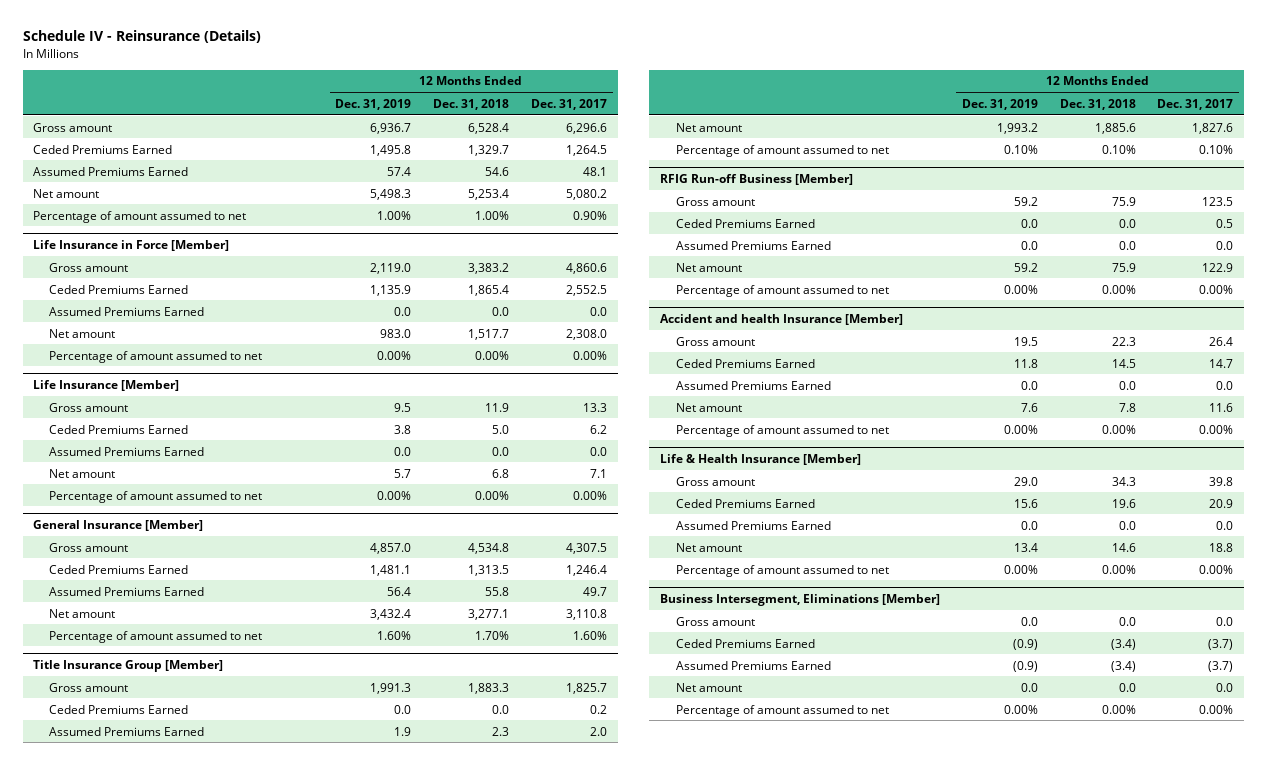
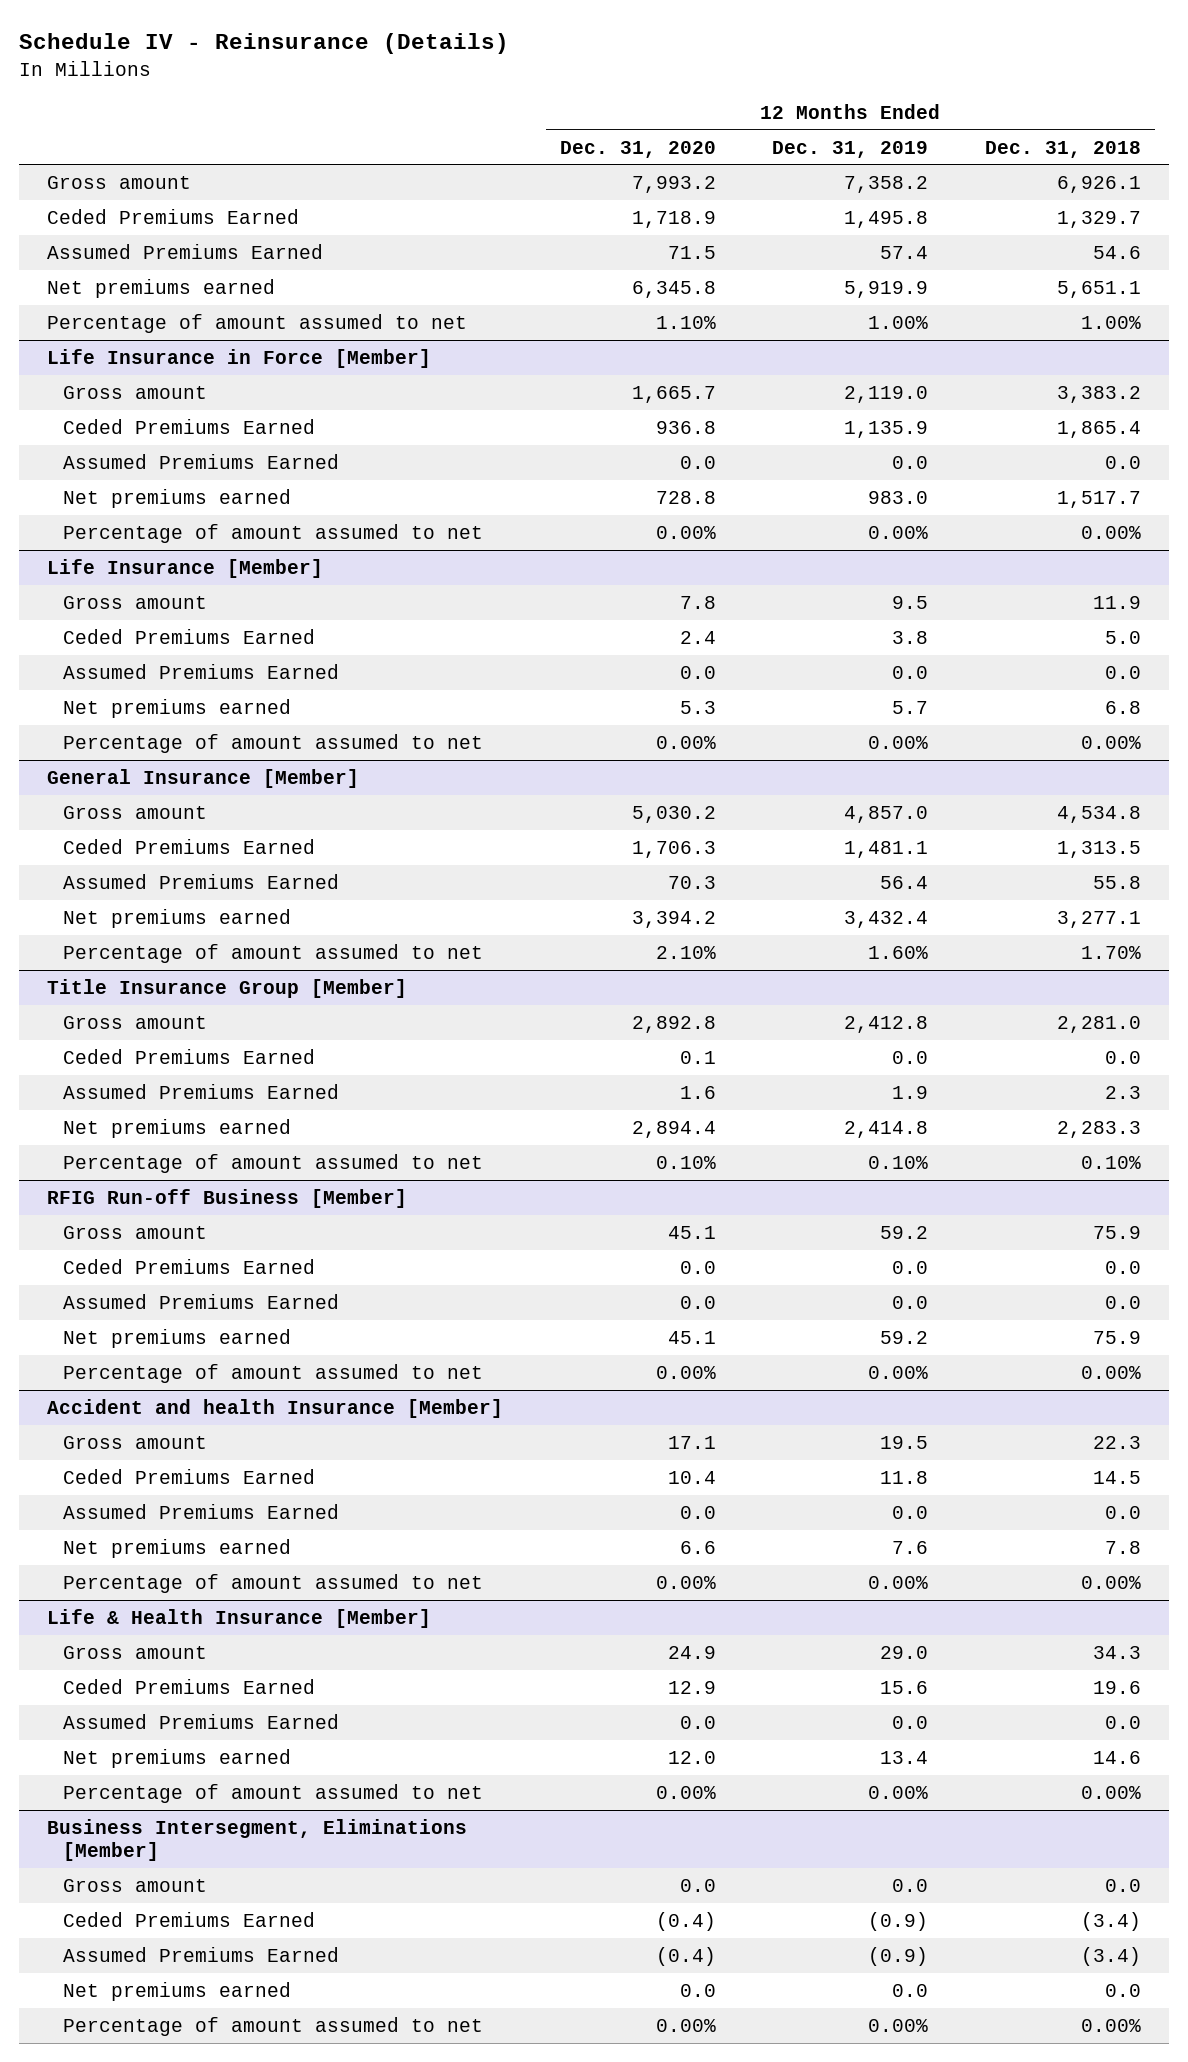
- | 12 Months Ended Dec. 31, 2019 | 12 Months Ended Dec. 31, 2018 | 12 Months Ended Dec. 31, 2017
+ | 12 Months Ended Dec. 31, 2020 | 12 Months Ended Dec. 31, 2019 | 12 Months Ended Dec. 31, 2018
- Gross amount | 6,936.7 | 6,528.4 | 6,296.6
+ Gross amount | 7,993.2 | 7,358.2 | 6,926.1
- Net amount | 5,498.3 | 5,253.4 | 5,080.2
+ Net premiums earned | 6,345.8 | 5,919.9 | 5,651.1
@ Life Insurance in Force [Member]
- Net amount | 983.0 | 1,517.7 | 2,308.0
+ Net premiums earned | 728.8 | 983.0 | 1,517.7
@ Life Insurance [Member]
- Net amount | 5.7 | 6.8 | 7.1
+ Net premiums earned | 5.3 | 5.7 | 6.8
@ General Insurance [Member]
- Net amount | 3,432.4 | 3,277.1 | 3,110.8
+ Net premiums earned | 3,394.2 | 3,432.4 | 3,277.1
@ Title Insurance Group [Member]
- Gross amount | 1,991.3 | 1,883.3 | 1,825.7
+ Gross amount | 2,892.8 | 2,412.8 | 2,281.0
- Net amount | 1,993.2 | 1,885.6 | 1,827.6
+ Net premiums earned | 2,894.4 | 2,414.8 | 2,283.3
@ RFIG Run-off Business [Member]
- Net amount | 59.2 | 75.9 | 122.9
+ Net premiums earned | 45.1 | 59.2 | 75.9
@ Accident and health Insurance [Member]
- Net amount | 7.6 | 7.8 | 11.6
+ Net premiums earned | 6.6 | 7.6 | 7.8
@ Life & Health Insurance [Member]
- Net amount | 13.4 | 14.6 | 18.8
+ Net premiums earned | 12.0 | 13.4 | 14.6
@ Business Intersegment, Eliminations [Member]
- Net amount | 0.0 | 0.0 | 0.0
+ Net premiums earned | 0.0 | 0.0 | 0.0

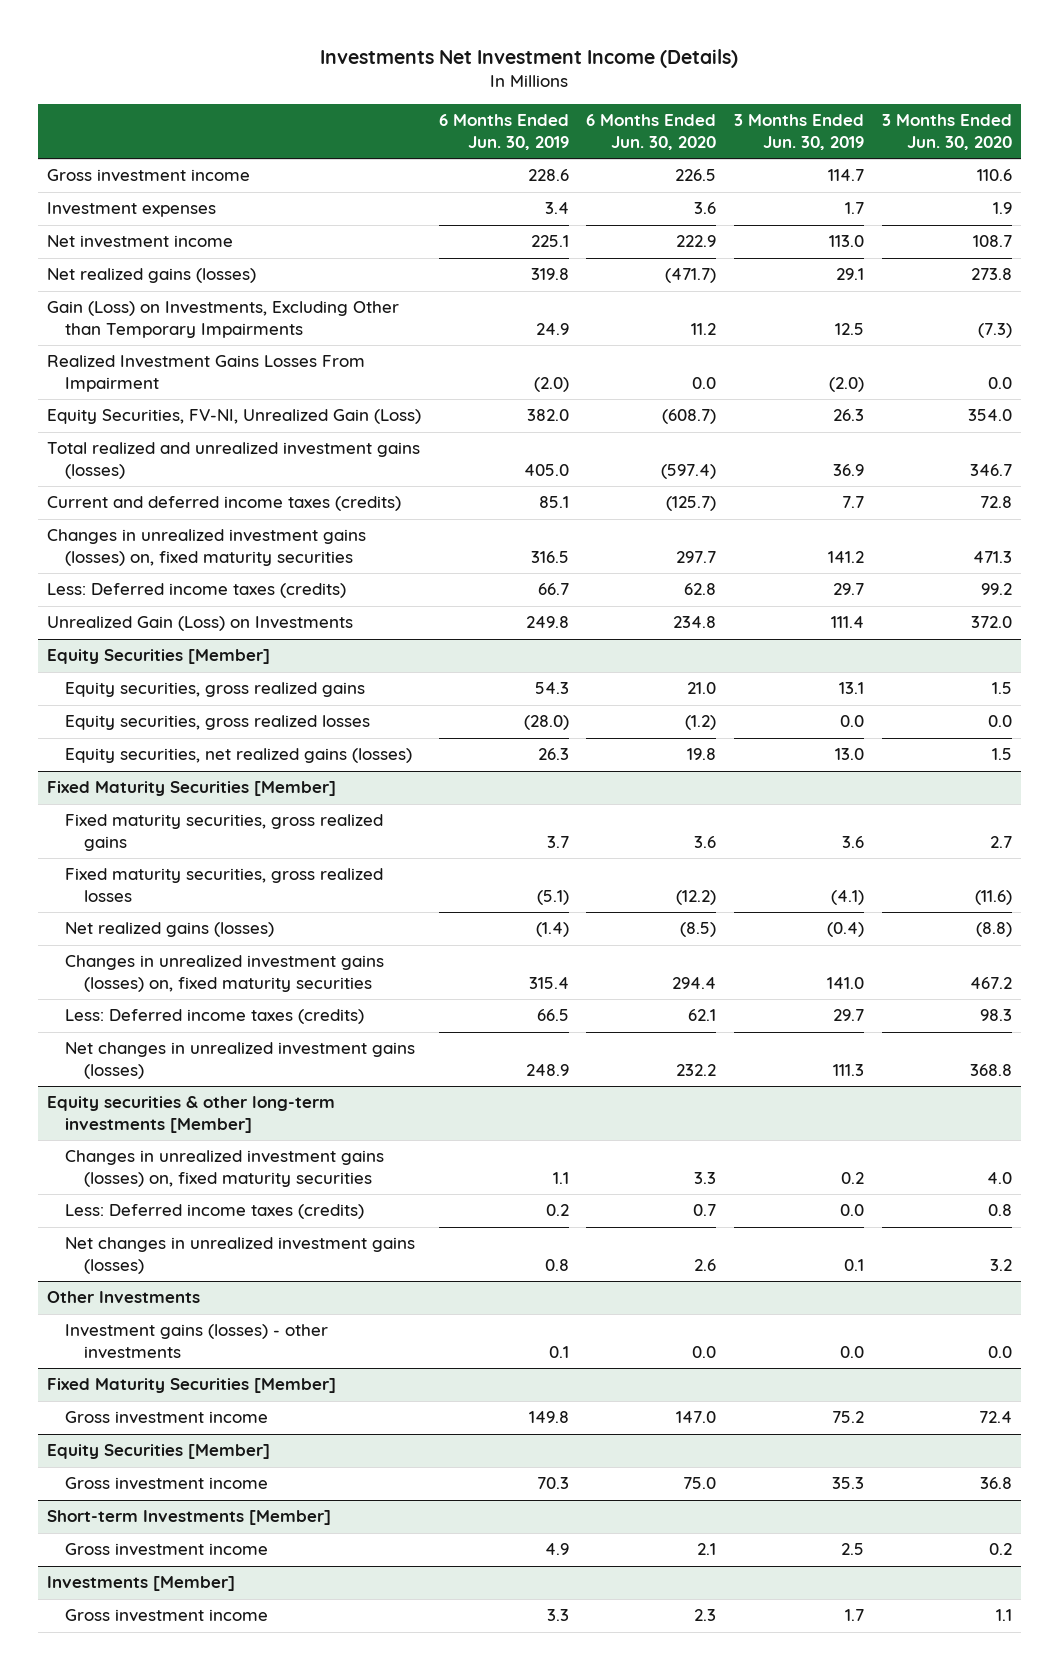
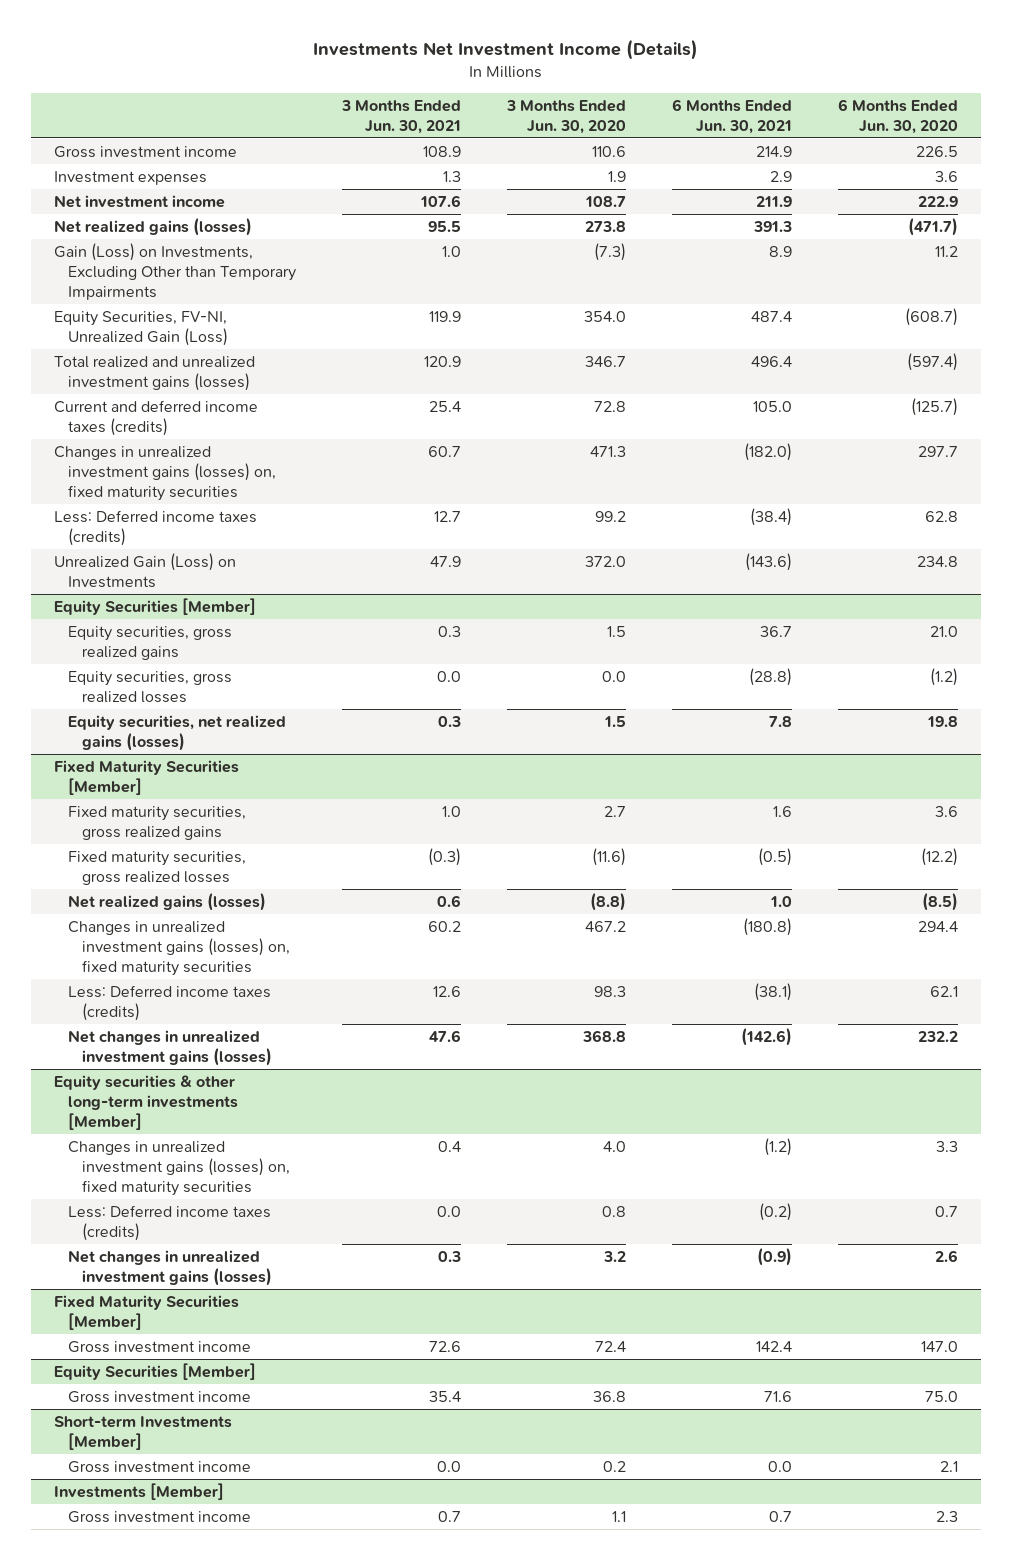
- | 6 Months Ended Jun. 30, 2019 | 6 Months Ended Jun. 30, 2020 | 3 Months Ended Jun. 30, 2019 | 3 Months Ended Jun. 30, 2020
+ | 3 Months Ended Jun. 30, 2021 | 3 Months Ended Jun. 30, 2020 | 6 Months Ended Jun. 30, 2021 | 6 Months Ended Jun. 30, 2020
- Realized Investment Gains Losses From Impairment | (2.0) | 0.0 | (2.0) | 0.0
- Other Investments
- Investment gains (losses) - other investments | 0.1 | 0.0 | 0.0 | 0.0

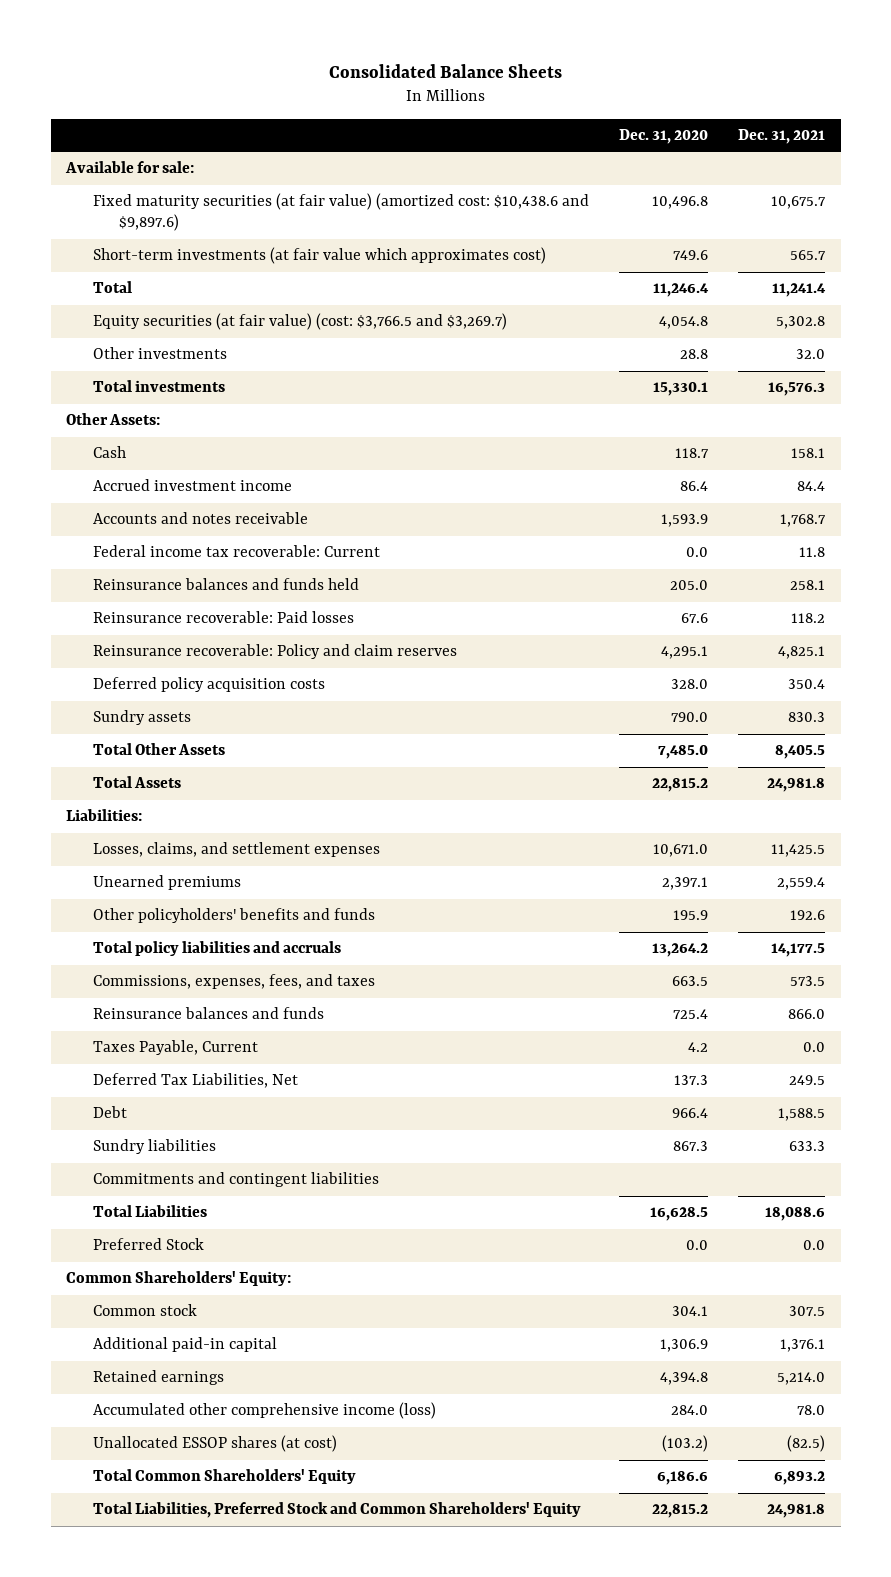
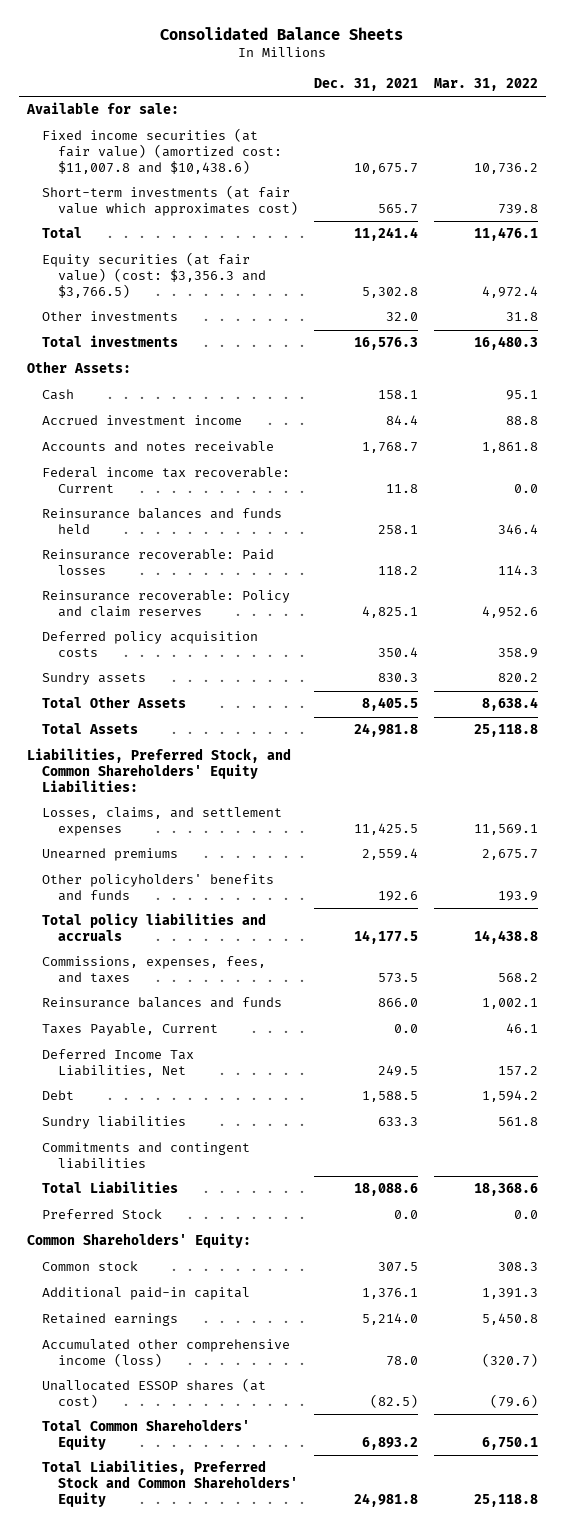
- | Dec. 31, 2020 | Dec. 31, 2021
+ | Dec. 31, 2021 | Mar. 31, 2022
- Fixed maturity securities (at fair value) (amortized cost: $10,438.6 and $9,897.6) | 10,496.8 | 10,675.7
+ Fixed income securities (at fair value) (amortized cost: $11,007.8 and $10,438.6) | 10,675.7 | 10,736.2
- Equity securities (at fair value) (cost: $3,766.5 and $3,269.7) | 4,054.8 | 5,302.8
+ Equity securities (at fair value) (cost: $3,356.3 and $3,766.5) | 5,302.8 | 4,972.4
- Liabilities:
+ Liabilities, Preferred Stock, and Common Shareholders' Equity Liabilities:
- Deferred Tax Liabilities, Net | 137.3 | 249.5
+ Deferred Income Tax Liabilities, Net | 249.5 | 157.2

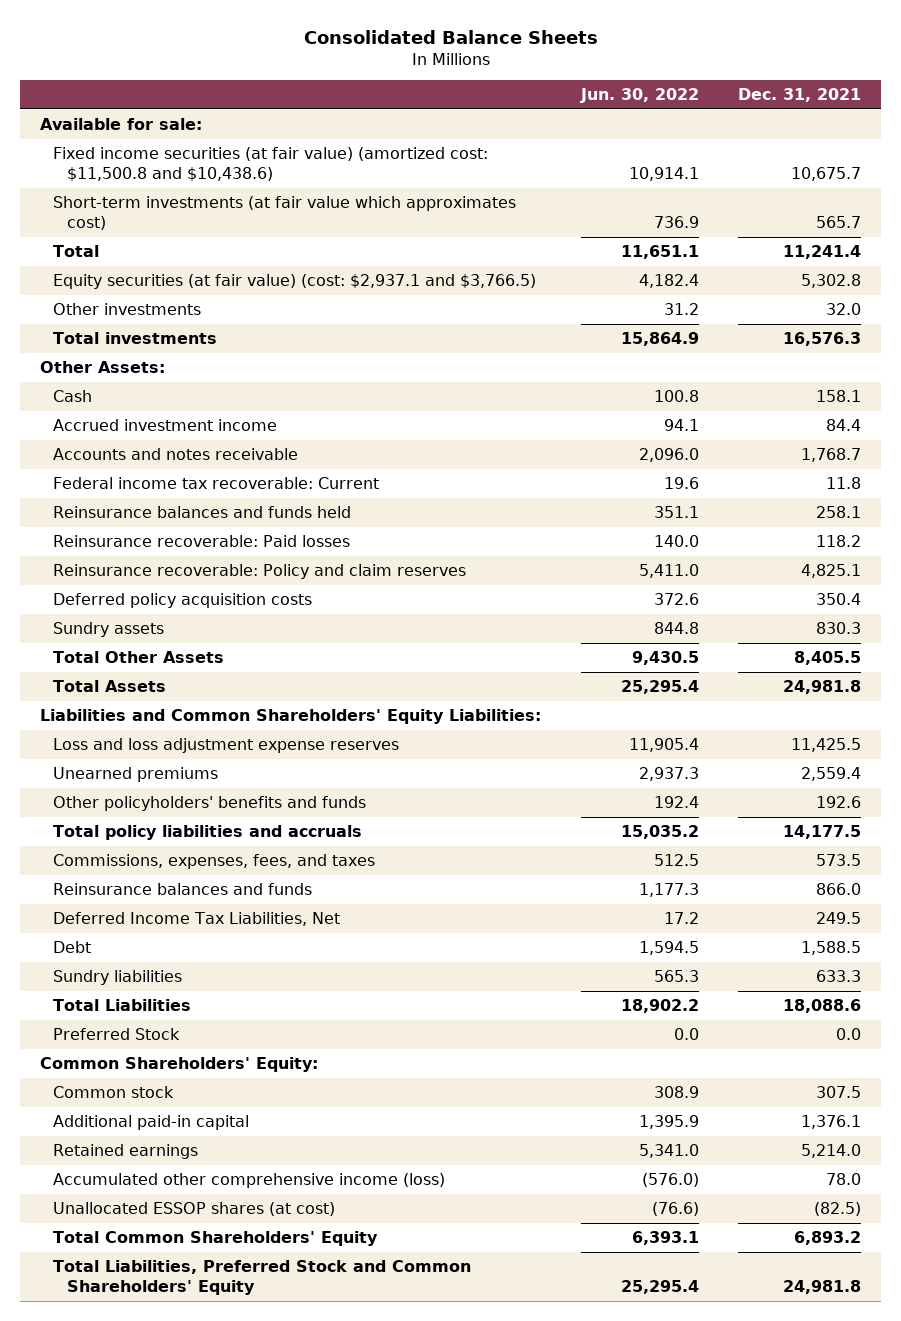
- | Dec. 31, 2021 | Mar. 31, 2022
+ | Jun. 30, 2022 | Dec. 31, 2021
- Fixed income securities (at fair value) (amortized cost: $11,007.8 and $10,438.6) | 10,675.7 | 10,736.2
+ Fixed income securities (at fair value) (amortized cost: $11,500.8 and $10,438.6) | 10,914.1 | 10,675.7
- Equity securities (at fair value) (cost: $3,356.3 and $3,766.5) | 5,302.8 | 4,972.4
+ Equity securities (at fair value) (cost: $2,937.1 and $3,766.5) | 4,182.4 | 5,302.8
- Liabilities, Preferred Stock, and Common Shareholders' Equity Liabilities:
- Losses, claims, and settlement expenses | 11,425.5 | 11,569.1
+ Liabilities and Common Shareholders' Equity Liabilities:
+ Loss and loss adjustment expense reserves | 11,905.4 | 11,425.5
- Taxes Payable, Current | 0.0 | 46.1
- Commitments and contingent liabilities

